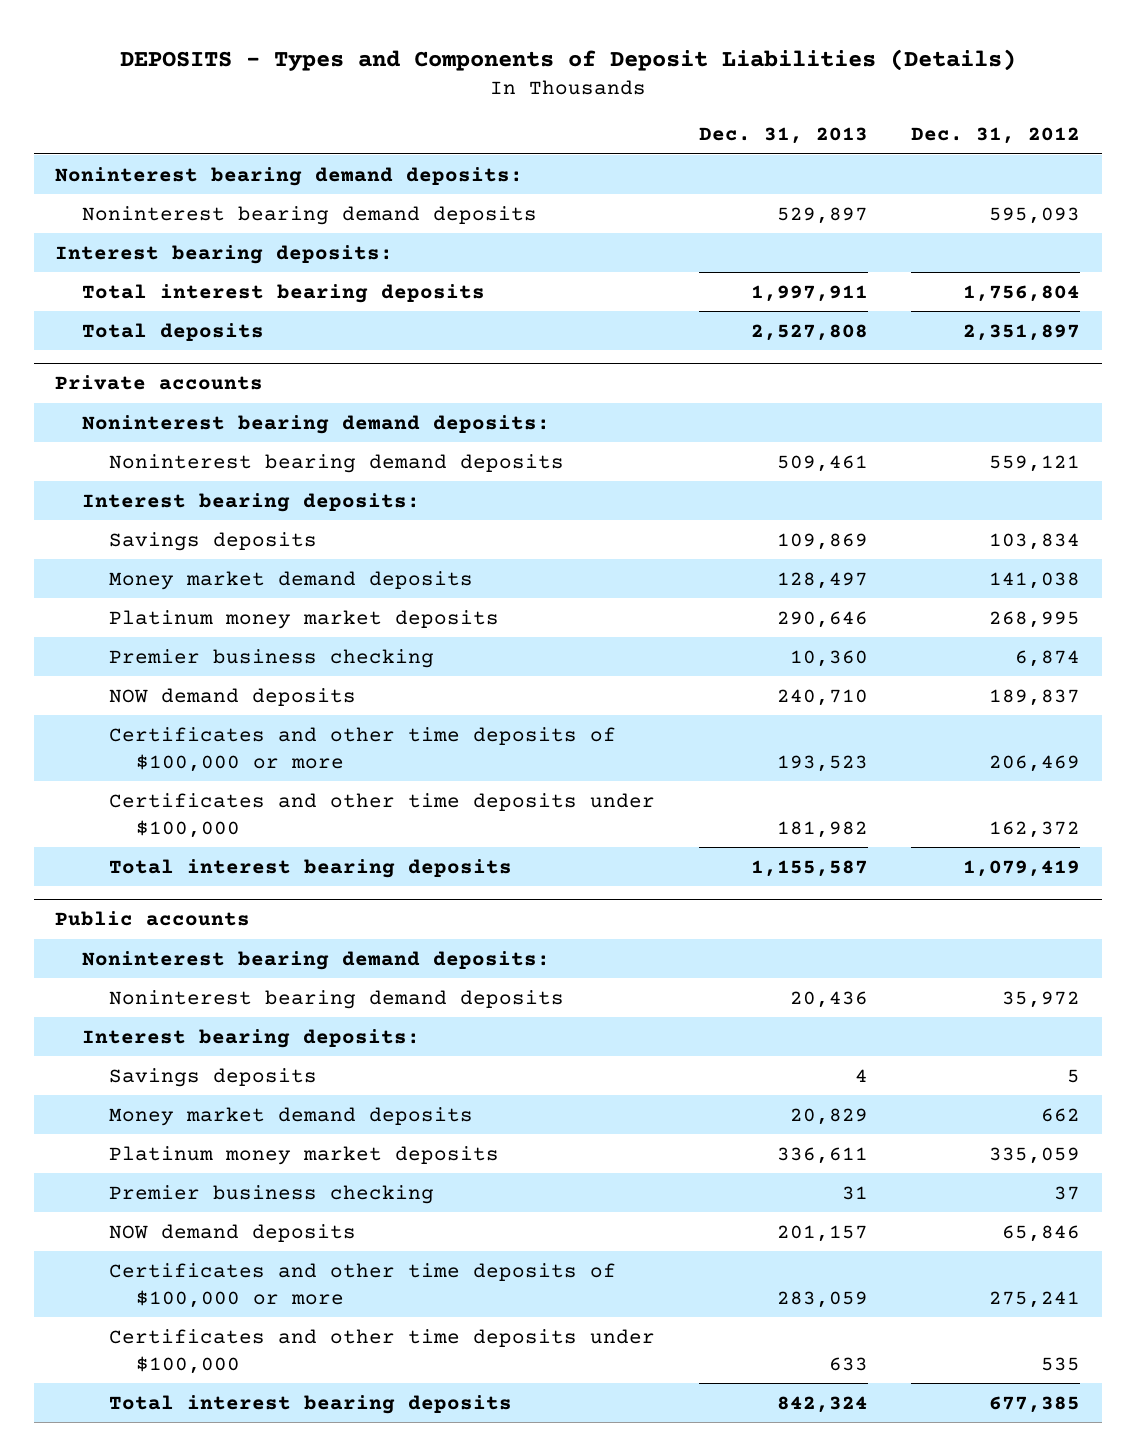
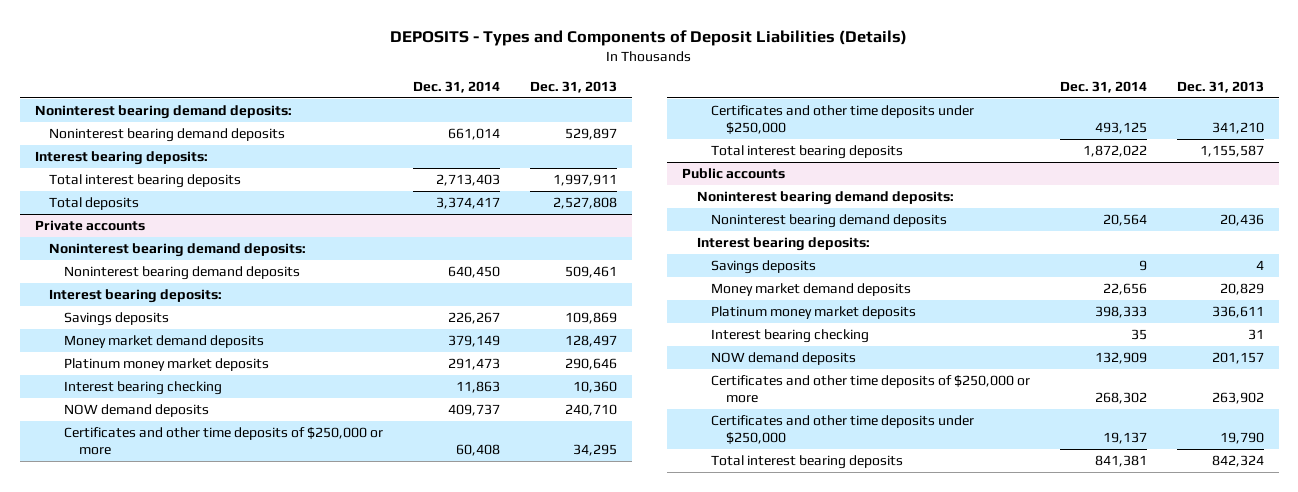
- | Dec. 31, 2013 | Dec. 31, 2012
+ | Dec. 31, 2014 | Dec. 31, 2013
@ Private accounts
- Premier business checking | 10,360 | 6,874
+ Interest bearing checking | 11,863 | 10,360
- Certificates and other time deposits of $100,000 or more | 193,523 | 206,469
- Certificates and other time deposits under $100,000 | 181,982 | 162,372
+ Certificates and other time deposits of $250,000 or more | 60,408 | 34,295
+ Certificates and other time deposits under $250,000 | 493,125 | 341,210
@ Public accounts
- Premier business checking | 31 | 37
+ Interest bearing checking | 35 | 31
- Certificates and other time deposits of $100,000 or more | 283,059 | 275,241
- Certificates and other time deposits under $100,000 | 633 | 535
+ Certificates and other time deposits of $250,000 or more | 268,302 | 263,902
+ Certificates and other time deposits under $250,000 | 19,137 | 19,790

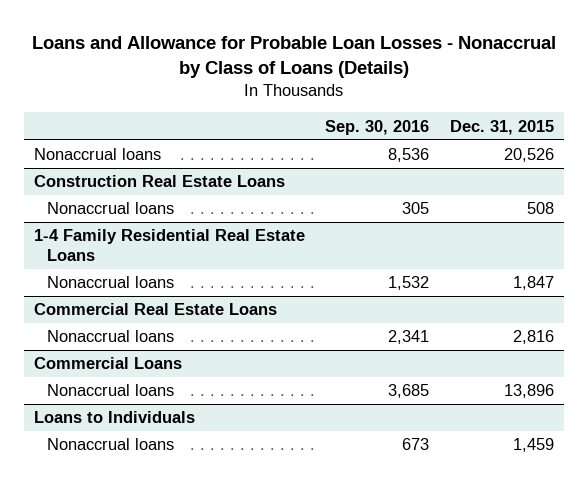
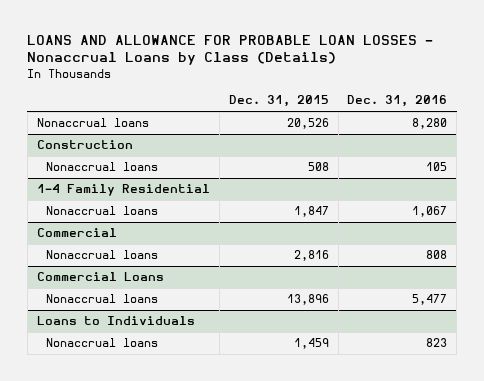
- Loans and Allowance for Probable Loan Losses - Nonaccrual by Class of Loans (Details)
+ LOANS AND ALLOWANCE FOR PROBABLE LOAN LOSSES - Nonaccrual Loans by Class (Details)
- | Sep. 30, 2016 | Dec. 31, 2015
+ | Dec. 31, 2015 | Dec. 31, 2016
- Construction Real Estate Loans
+ Construction
- 1-4 Family Residential Real Estate Loans
+ 1-4 Family Residential
- Commercial Real Estate Loans
+ Commercial

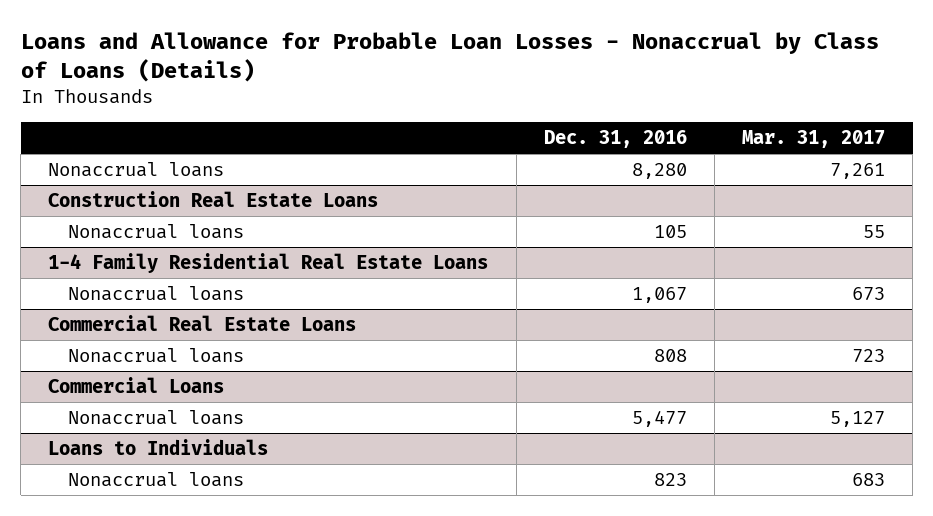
- LOANS AND ALLOWANCE FOR PROBABLE LOAN LOSSES - Nonaccrual Loans by Class (Details)
+ Loans and Allowance for Probable Loan Losses - Nonaccrual by Class of Loans (Details)
- | Dec. 31, 2015 | Dec. 31, 2016
+ | Dec. 31, 2016 | Mar. 31, 2017
- Construction
+ Construction Real Estate Loans
- 1-4 Family Residential
+ 1-4 Family Residential Real Estate Loans
- Commercial
+ Commercial Real Estate Loans

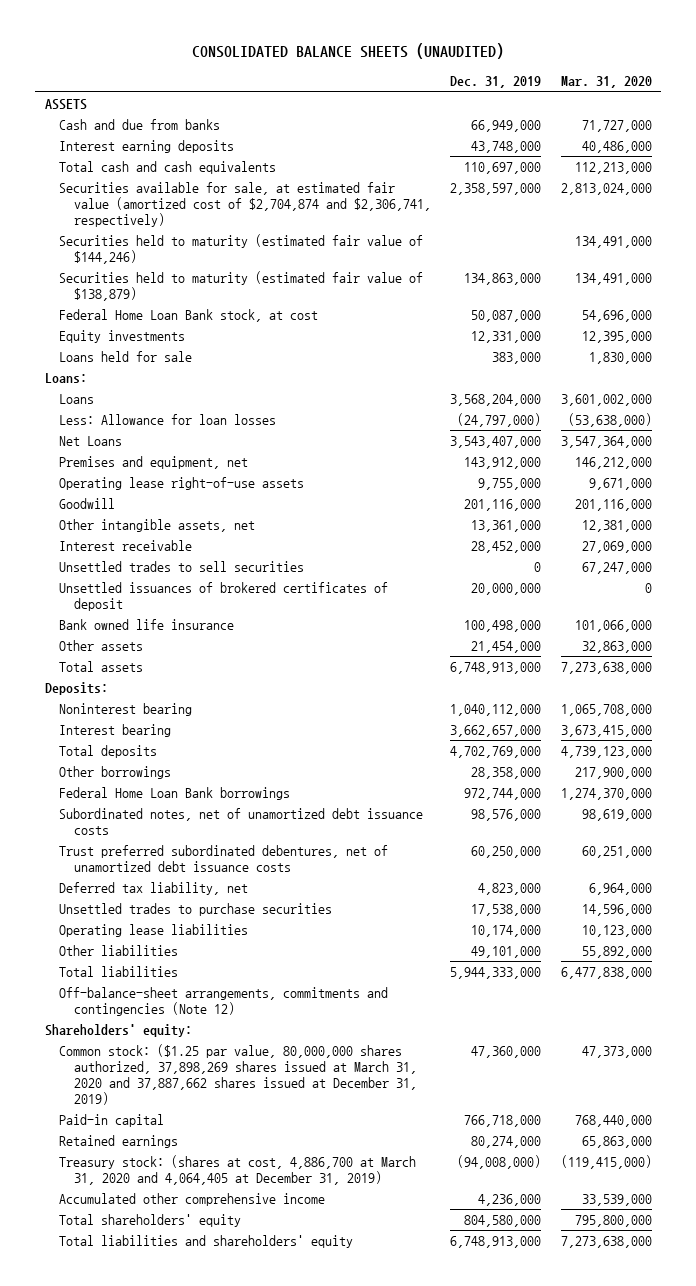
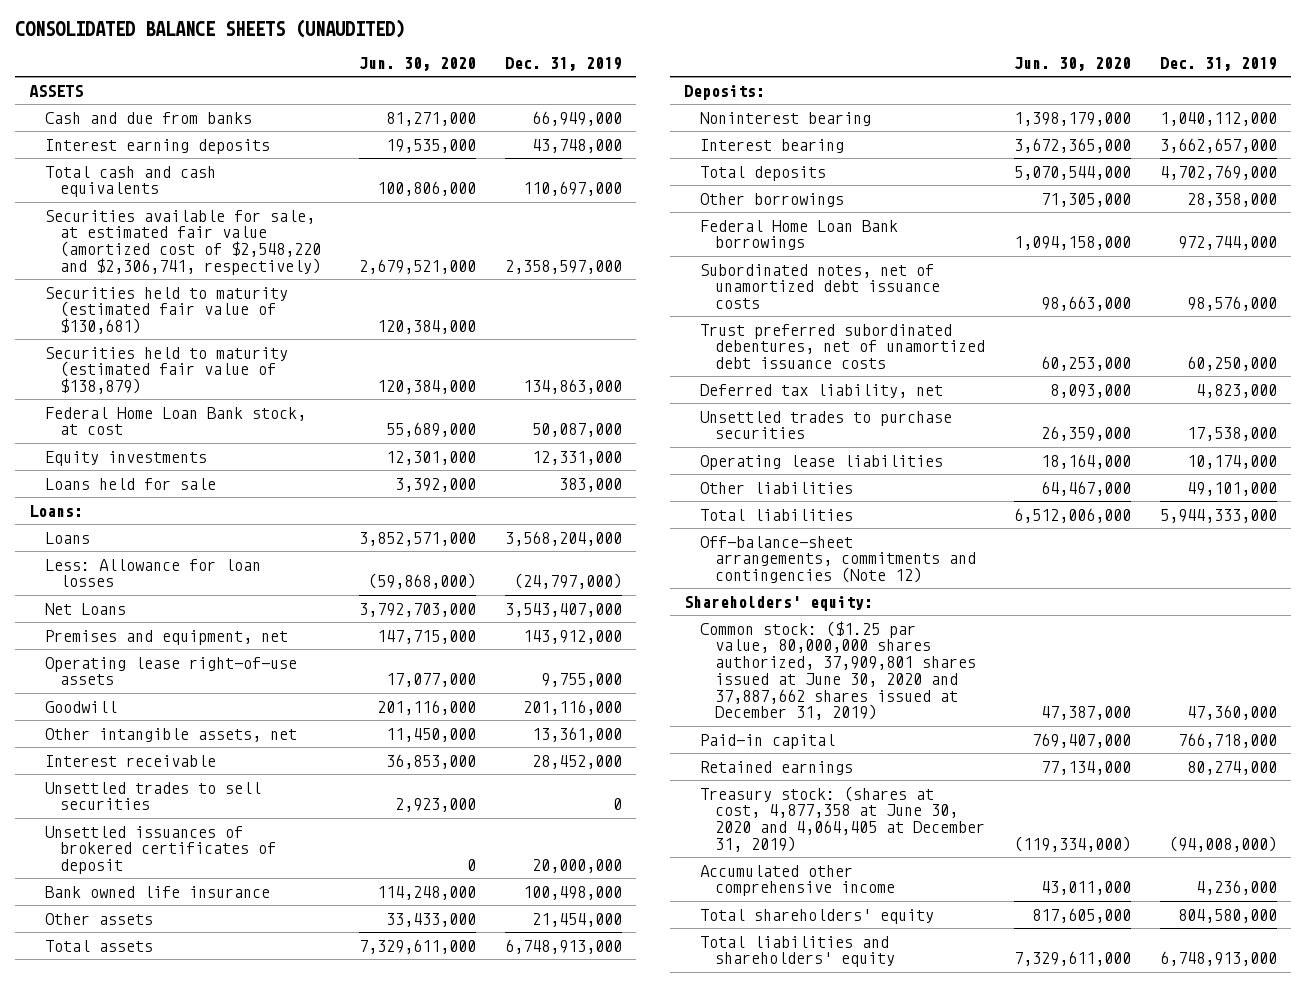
- | Dec. 31, 2019 | Mar. 31, 2020
+ | Jun. 30, 2020 | Dec. 31, 2019
- Securities available for sale, at estimated fair value (amortized cost of $2,704,874 and $2,306,741, respectively) | 2,358,597,000 | 2,813,024,000
- Securities held to maturity (estimated fair value of $144,246) | | 134,491,000
+ Securities available for sale, at estimated fair value (amortized cost of $2,548,220 and $2,306,741, respectively) | 2,679,521,000 | 2,358,597,000
+ Securities held to maturity (estimated fair value of $130,681) | 120,384,000 |
- Common stock: ($1.25 par value, 80,000,000 shares authorized, 37,898,269 shares issued at March 31, 2020 and 37,887,662 shares issued at December 31, 2019) | 47,360,000 | 47,373,000
+ Common stock: ($1.25 par value, 80,000,000 shares authorized, 37,909,801 shares issued at June 30, 2020 and 37,887,662 shares issued at December 31, 2019) | 47,387,000 | 47,360,000
- Treasury stock: (shares at cost, 4,886,700 at March 31, 2020 and 4,064,405 at December 31, 2019) | (94,008,000) | (119,415,000)
+ Treasury stock: (shares at cost, 4,877,358 at June 30, 2020 and 4,064,405 at December 31, 2019) | (119,334,000) | (94,008,000)

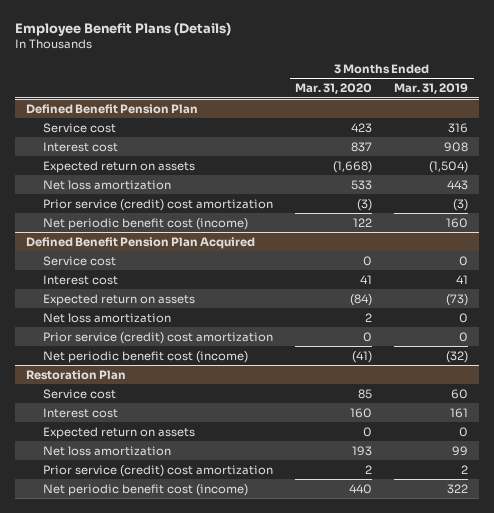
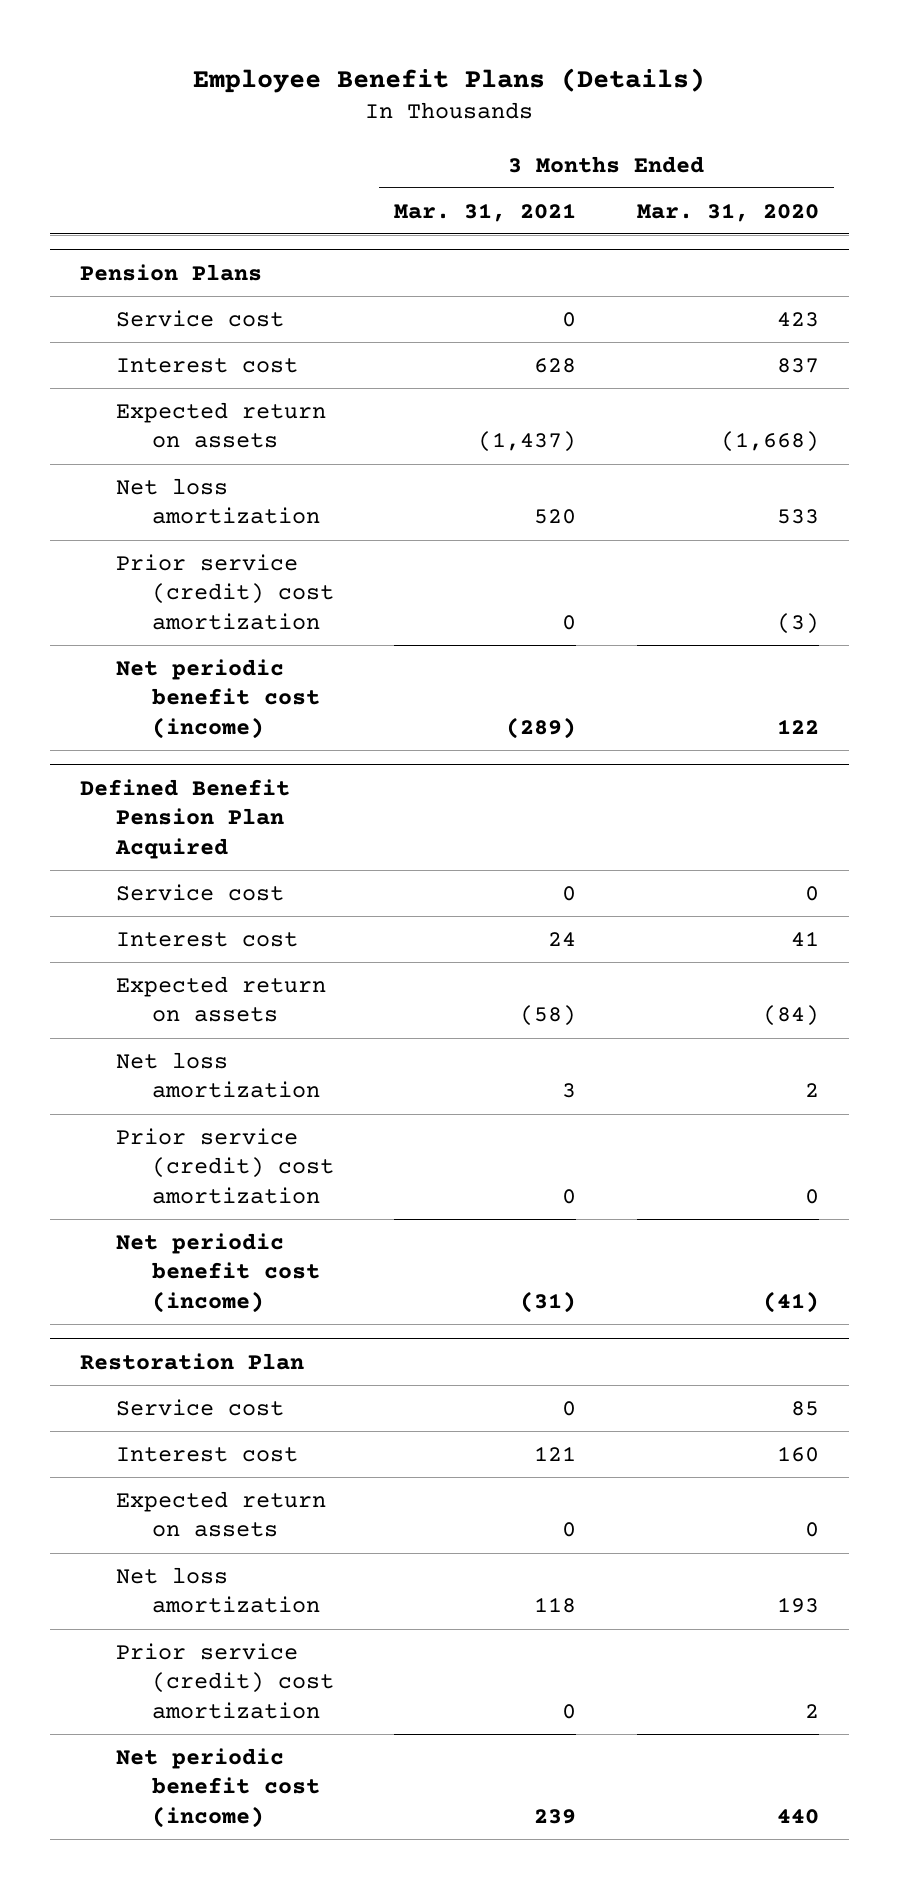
- | 3 Months Ended Mar. 31, 2020 | 3 Months Ended Mar. 31, 2019
+ | 3 Months Ended Mar. 31, 2021 | 3 Months Ended Mar. 31, 2020
- Defined Benefit Pension Plan
+ Pension Plans

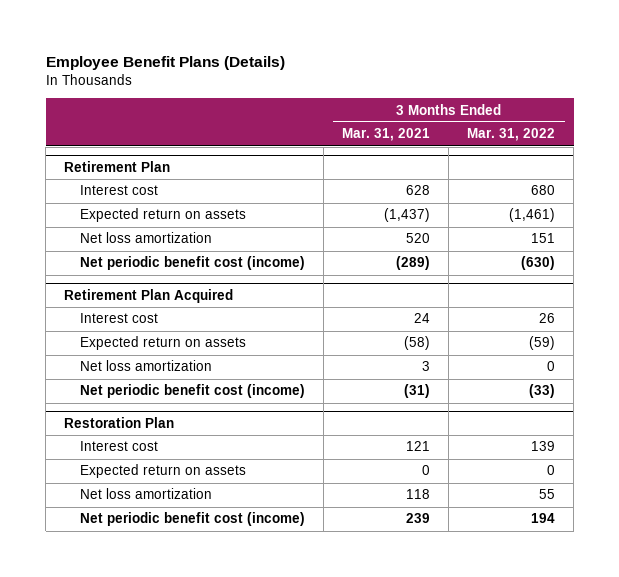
- | 3 Months Ended Mar. 31, 2021 | 3 Months Ended Mar. 31, 2020
+ | 3 Months Ended Mar. 31, 2021 | 3 Months Ended Mar. 31, 2022
- Pension Plans
- Service cost | 0 | 423
+ Retirement Plan
- Prior service (credit) cost amortization | 0 | (3)
- Defined Benefit Pension Plan Acquired
- Service cost | 0 | 0
+ Retirement Plan Acquired
- Prior service (credit) cost amortization | 0 | 0
@ Restoration Plan
- Service cost | 0 | 85
- Prior service (credit) cost amortization | 0 | 2

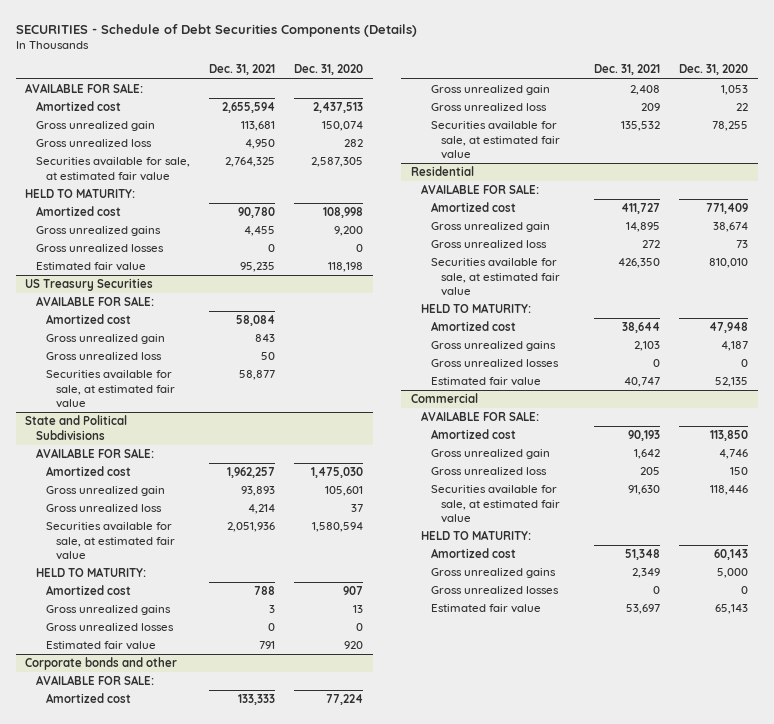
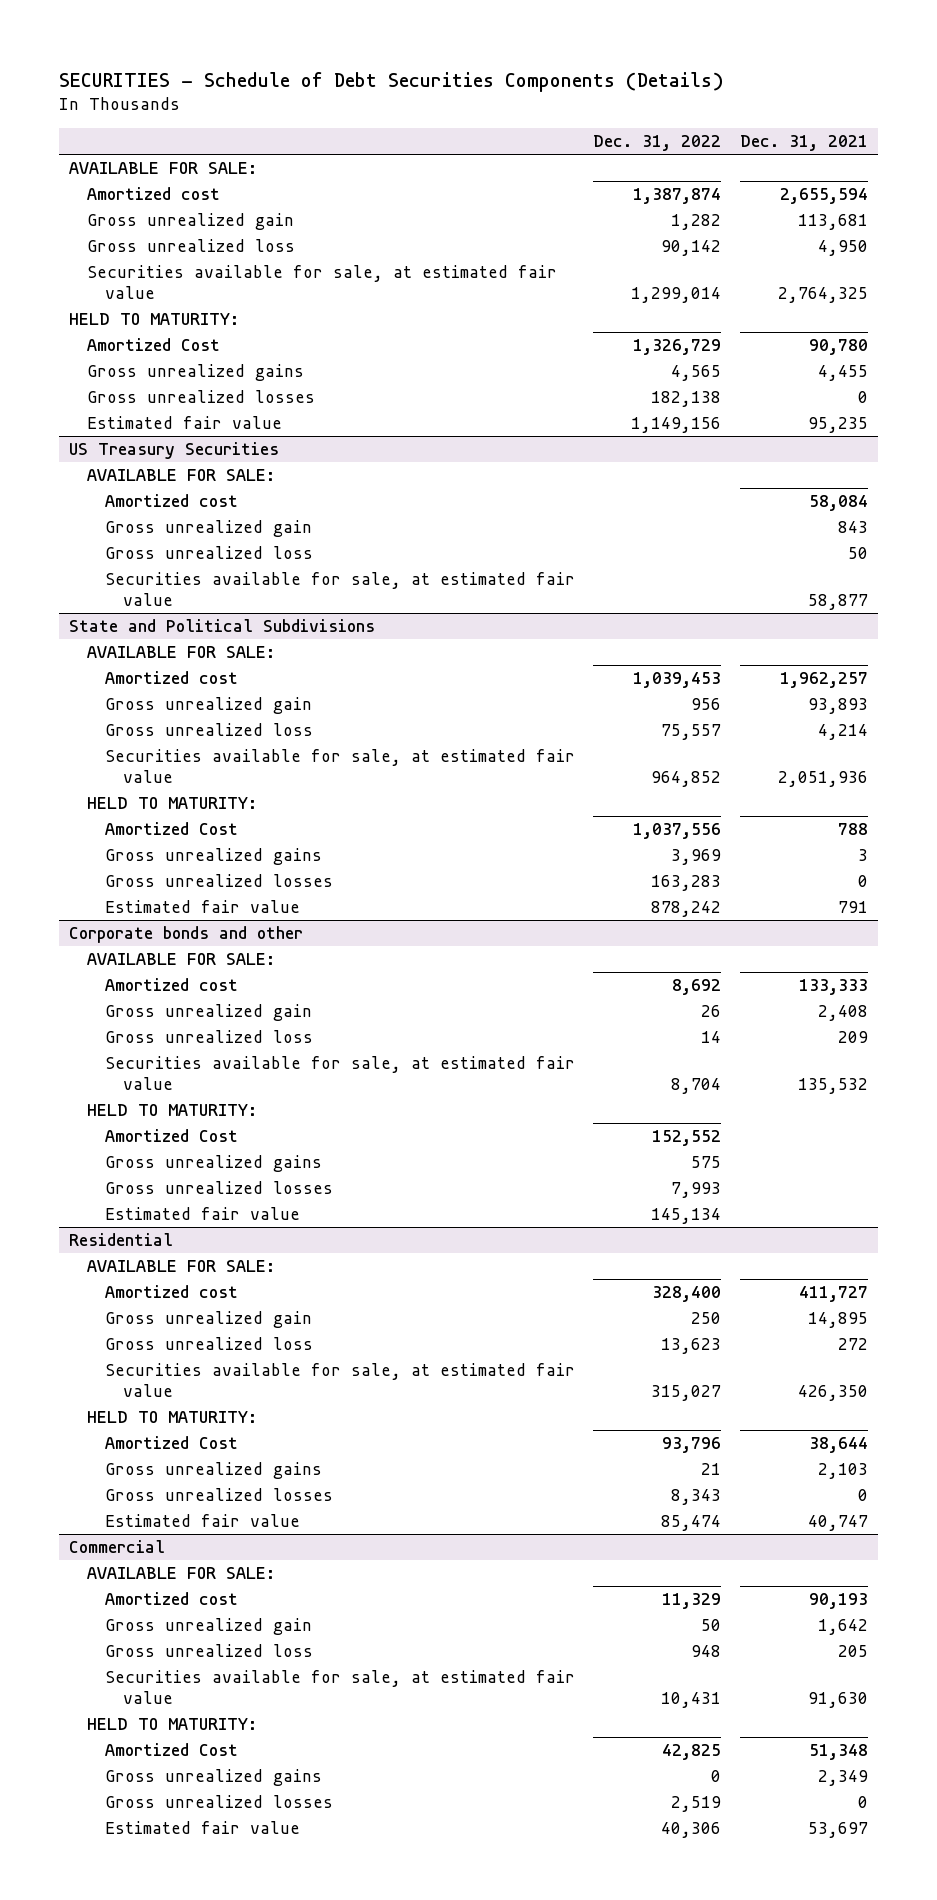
- | Dec. 31, 2021 | Dec. 31, 2020
+ | Dec. 31, 2022 | Dec. 31, 2021
- Amortized cost | 90,780 | 108,998
+ Amortized Cost | 1,326,729 | 90,780
@ State and Political Subdivisions
- Amortized cost | 788 | 907
+ Amortized Cost | 1,037,556 | 788
@ Corporate bonds and other
+ HELD TO MATURITY:
+ Amortized Cost | 152,552 |
+ Gross unrealized gains | 575 |
+ Gross unrealized losses | 7,993 |
+ Estimated fair value | 145,134 |
@ Residential
- Amortized cost | 38,644 | 47,948
+ Amortized Cost | 93,796 | 38,644
@ Commercial
- Amortized cost | 51,348 | 60,143
+ Amortized Cost | 42,825 | 51,348

